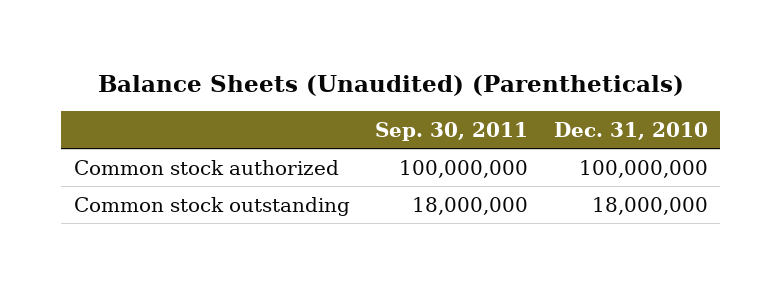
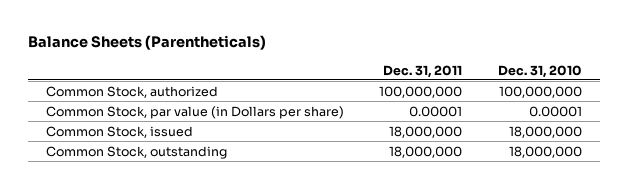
- Balance Sheets (Unaudited) (Parentheticals)
+ Balance Sheets (Parentheticals)
- | Sep. 30, 2011 | Dec. 31, 2010
+ | Dec. 31, 2011 | Dec. 31, 2010
- Common stock authorized | 100,000,000 | 100,000,000
- Common stock outstanding | 18,000,000 | 18,000,000
+ Common Stock, authorized | 100,000,000 | 100,000,000
+ Common Stock, par value (in Dollars per share) | 0.00001 | 0.00001
+ Common Stock, issued | 18,000,000 | 18,000,000
+ Common Stock, outstanding | 18,000,000 | 18,000,000

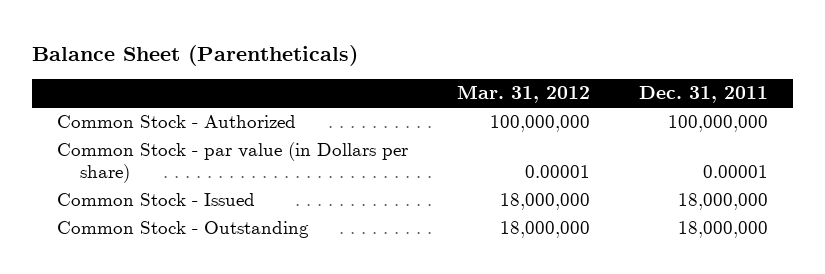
- Balance Sheets (Parentheticals)
+ Balance Sheet (Parentheticals)
- | Dec. 31, 2011 | Dec. 31, 2010
+ | Mar. 31, 2012 | Dec. 31, 2011
- Common Stock, authorized | 100,000,000 | 100,000,000
- Common Stock, par value (in Dollars per share) | 0.00001 | 0.00001
- Common Stock, issued | 18,000,000 | 18,000,000
- Common Stock, outstanding | 18,000,000 | 18,000,000
+ Common Stock - Authorized | 100,000,000 | 100,000,000
+ Common Stock - par value (in Dollars per share) | 0.00001 | 0.00001
+ Common Stock - Issued | 18,000,000 | 18,000,000
+ Common Stock - Outstanding | 18,000,000 | 18,000,000

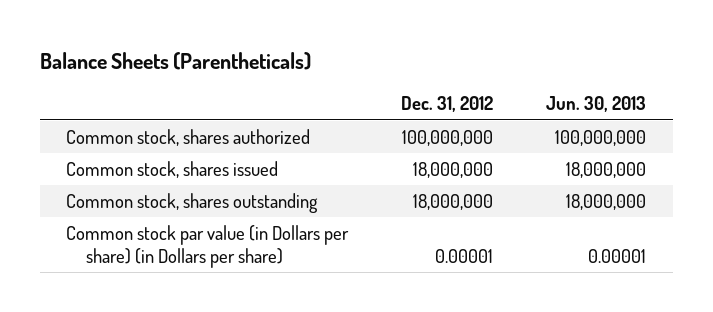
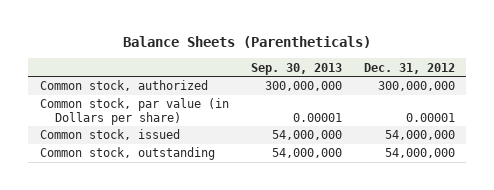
- | Dec. 31, 2012 | Jun. 30, 2013
+ | Sep. 30, 2013 | Dec. 31, 2012
- Common stock, shares authorized | 100,000,000 | 100,000,000
- Common stock, shares issued | 18,000,000 | 18,000,000
- Common stock, shares outstanding | 18,000,000 | 18,000,000
- Common stock par value (in Dollars per share) (in Dollars per share) | 0.00001 | 0.00001
+ Common stock, authorized | 300,000,000 | 300,000,000
+ Common stock, par value (in Dollars per share) | 0.00001 | 0.00001
+ Common stock, issued | 54,000,000 | 54,000,000
+ Common stock, outstanding | 54,000,000 | 54,000,000

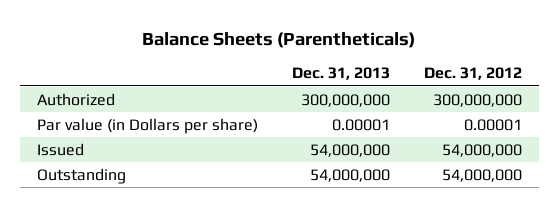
- | Sep. 30, 2013 | Dec. 31, 2012
+ | Dec. 31, 2013 | Dec. 31, 2012
- Common stock, authorized | 300,000,000 | 300,000,000
- Common stock, par value (in Dollars per share) | 0.00001 | 0.00001
- Common stock, issued | 54,000,000 | 54,000,000
- Common stock, outstanding | 54,000,000 | 54,000,000
+ Authorized | 300,000,000 | 300,000,000
+ Par value (in Dollars per share) | 0.00001 | 0.00001
+ Issued | 54,000,000 | 54,000,000
+ Outstanding | 54,000,000 | 54,000,000

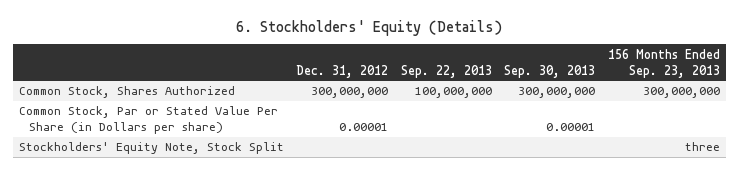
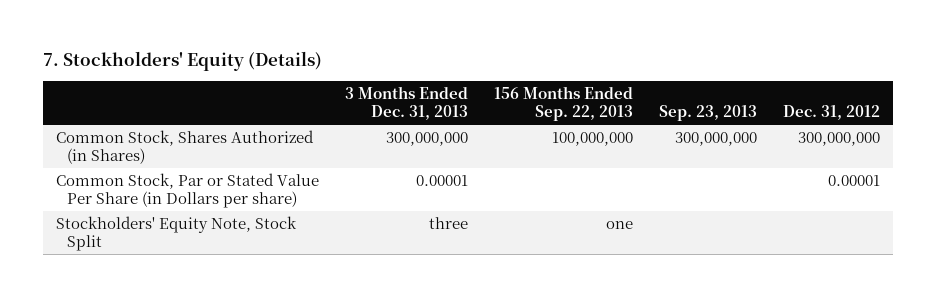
- 6. Stockholders' Equity (Details)
+ 7. Stockholders' Equity (Details)
- | Dec. 31, 2012 | Sep. 22, 2013 | Sep. 30, 2013 | 156 Months Ended Sep. 23, 2013
+ | 3 Months Ended Dec. 31, 2013 | 156 Months Ended Sep. 22, 2013 | Sep. 23, 2013 | Dec. 31, 2012
- Common Stock, Shares Authorized | 300,000,000 | 100,000,000 | 300,000,000 | 300,000,000
+ Common Stock, Shares Authorized (in Shares) | 300,000,000 | 100,000,000 | 300,000,000 | 300,000,000

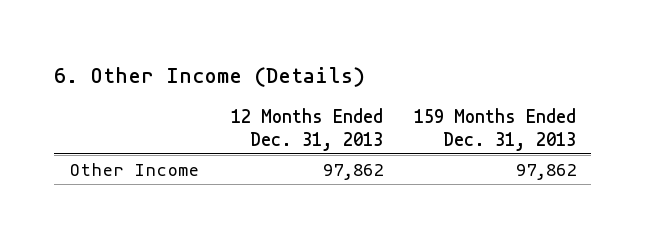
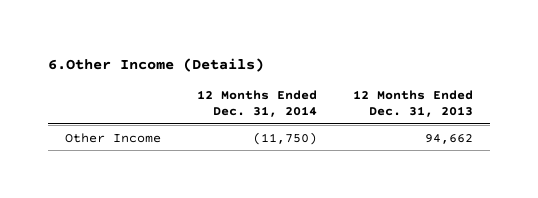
- 6. Other Income (Details)
+ 6.Other Income (Details)
- | 12 Months Ended Dec. 31, 2013 | 159 Months Ended Dec. 31, 2013
+ | 12 Months Ended Dec. 31, 2014 | 12 Months Ended Dec. 31, 2013
- Other Income | 97,862 | 97,862
+ Other Income | (11,750) | 94,662

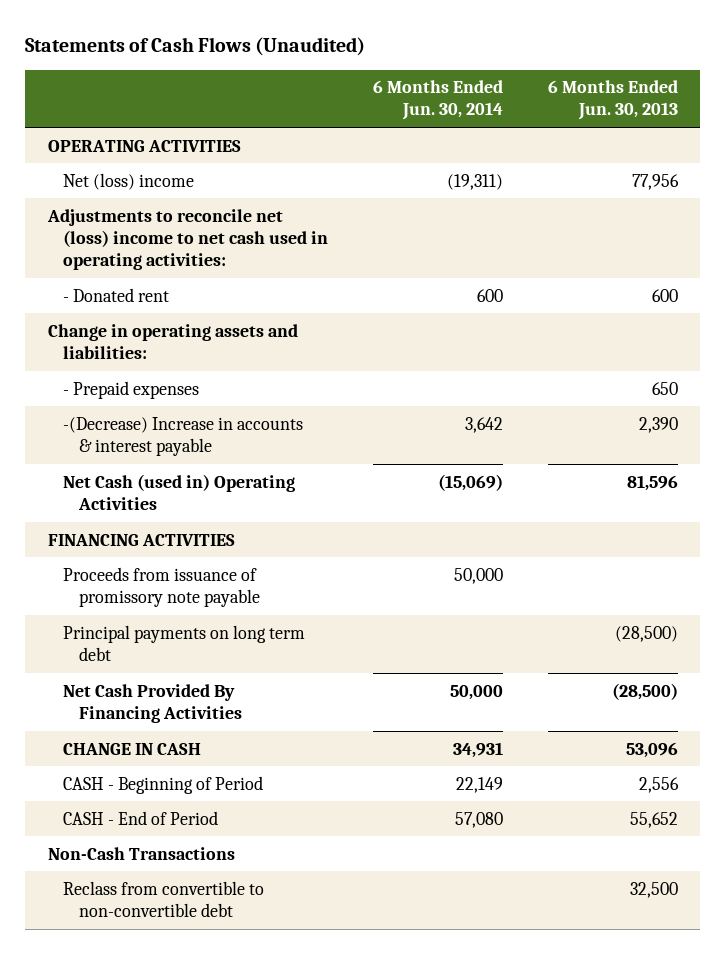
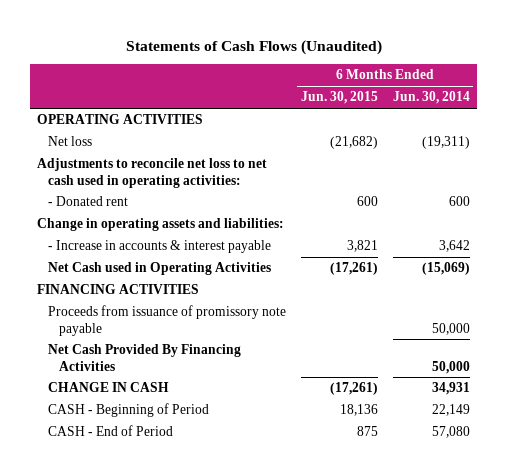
- | 6 Months Ended Jun. 30, 2014 | 6 Months Ended Jun. 30, 2013
+ | 6 Months Ended Jun. 30, 2015 | 6 Months Ended Jun. 30, 2014
- Net (loss) income | (19,311) | 77,956
- Adjustments to reconcile net (loss) income to net cash used in operating activities:
+ Net loss | (21,682) | (19,311)
+ Adjustments to reconcile net loss to net cash used in operating activities:
- - Prepaid expenses | | 650
- -(Decrease) Increase in accounts & interest payable | 3,642 | 2,390
- Net Cash (used in) Operating Activities | (15,069) | 81,596
+ - Increase in accounts & interest payable | 3,821 | 3,642
+ Net Cash used in Operating Activities | (17,261) | (15,069)
- Principal payments on long term debt | | (28,500)
- Non-Cash Transactions
- Reclass from convertible to non-convertible debt | | 32,500

